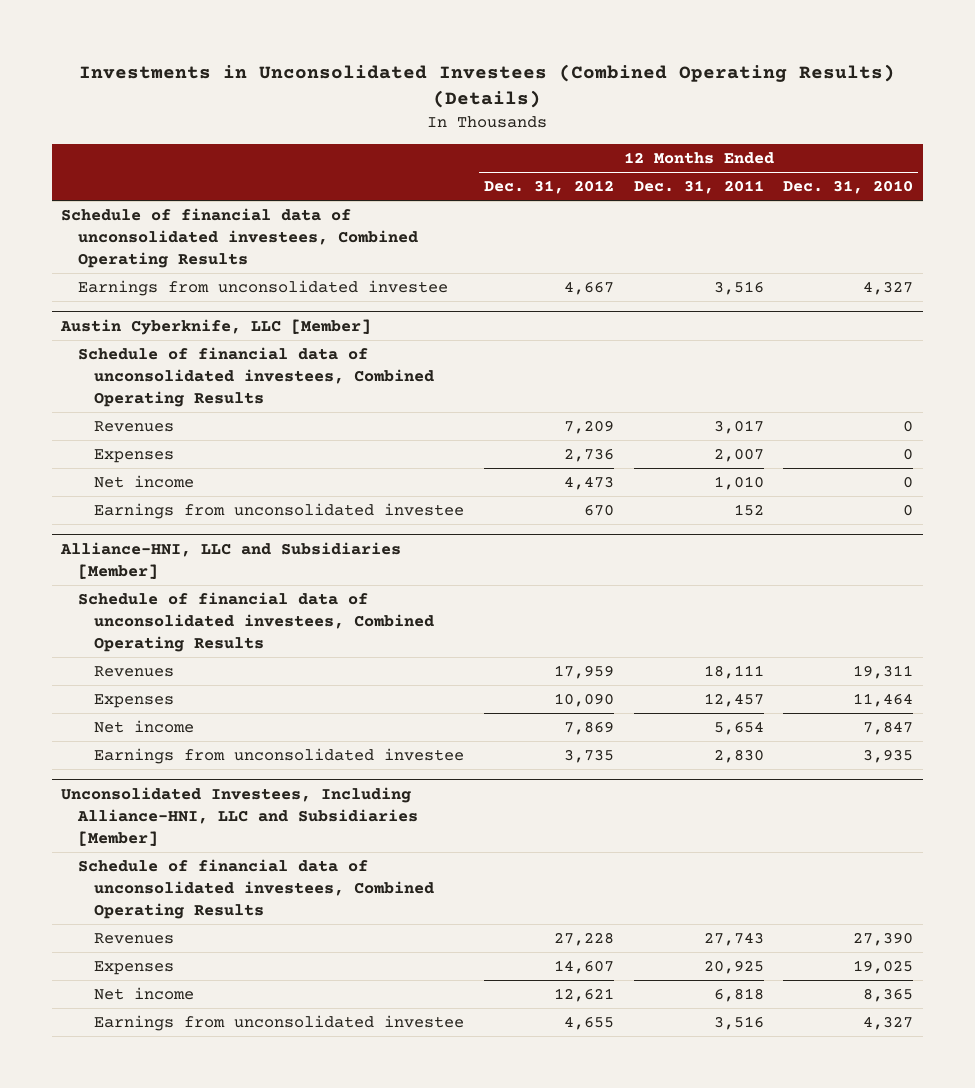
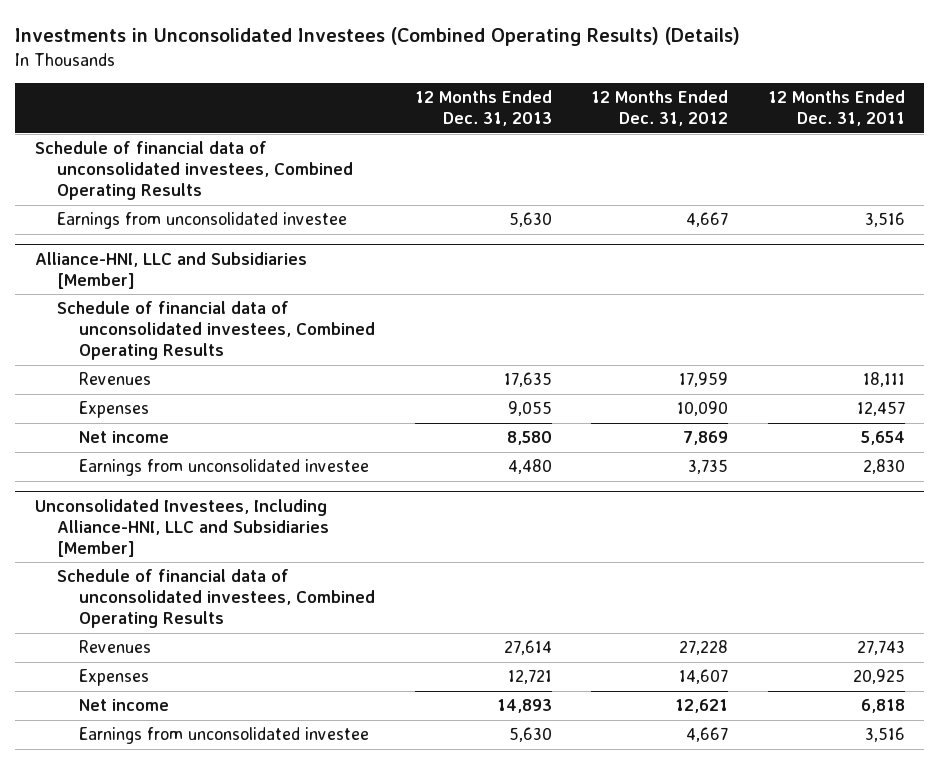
- | 12 Months Ended Dec. 31, 2012 | 12 Months Ended Dec. 31, 2011 | 12 Months Ended Dec. 31, 2010
+ | 12 Months Ended Dec. 31, 2013 | 12 Months Ended Dec. 31, 2012 | 12 Months Ended Dec. 31, 2011
- Austin Cyberknife, LLC [Member]
- Schedule of financial data of unconsolidated investees, Combined Operating Results
- Revenues | 7,209 | 3,017 | 0
- Expenses | 2,736 | 2,007 | 0
- Net income | 4,473 | 1,010 | 0
- Earnings from unconsolidated investee | 670 | 152 | 0
@ Unconsolidated Investees, Including Alliance-HNI, LLC and Subsidiaries [Member]
- Earnings from unconsolidated investee | 4,655 | 3,516 | 4,327
+ Earnings from unconsolidated investee | 5,630 | 4,667 | 3,516

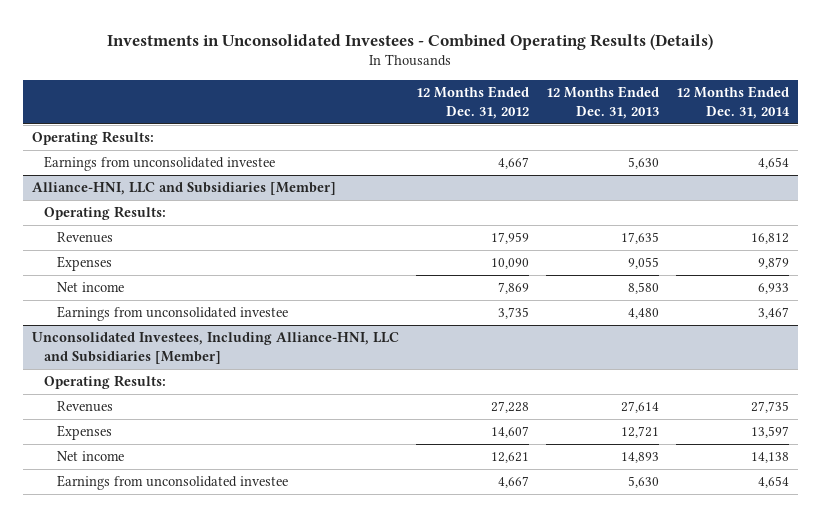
- Investments in Unconsolidated Investees (Combined Operating Results) (Details)
+ Investments in Unconsolidated Investees - Combined Operating Results (Details)
- | 12 Months Ended Dec. 31, 2013 | 12 Months Ended Dec. 31, 2012 | 12 Months Ended Dec. 31, 2011
+ | 12 Months Ended Dec. 31, 2012 | 12 Months Ended Dec. 31, 2013 | 12 Months Ended Dec. 31, 2014
- Schedule of financial data of unconsolidated investees, Combined Operating Results
+ Operating Results:
@ Alliance-HNI, LLC and Subsidiaries [Member]
- Schedule of financial data of unconsolidated investees, Combined Operating Results
+ Operating Results:
@ Unconsolidated Investees, Including Alliance-HNI, LLC and Subsidiaries [Member]
- Schedule of financial data of unconsolidated investees, Combined Operating Results
+ Operating Results:

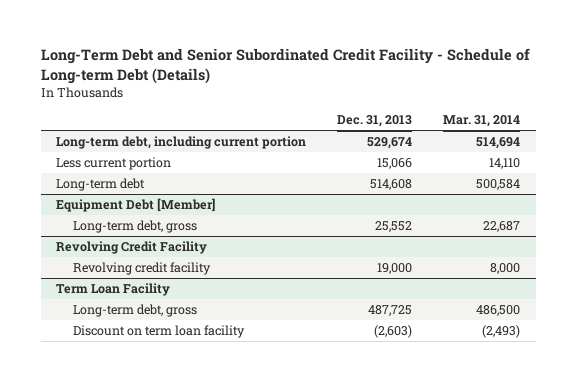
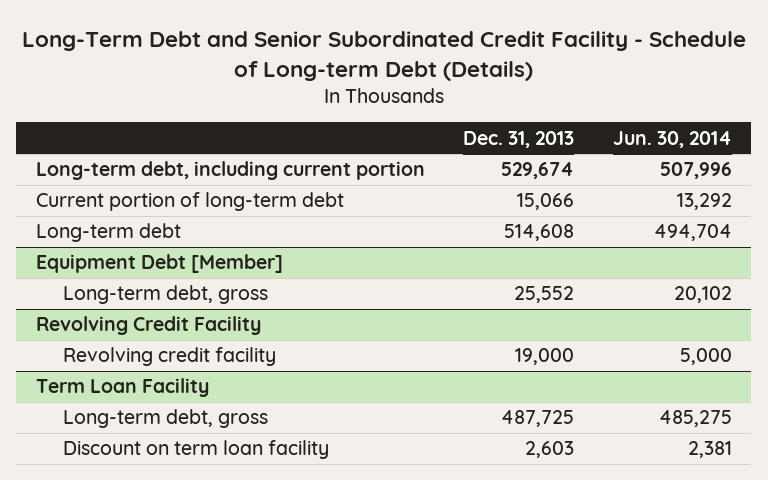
- | Dec. 31, 2013 | Mar. 31, 2014
+ | Dec. 31, 2013 | Jun. 30, 2014
- Less current portion | 15,066 | 14,110
+ Current portion of long-term debt | 15,066 | 13,292
@ Term Loan Facility
- Discount on term loan facility | (2,603) | (2,493)
+ Discount on term loan facility | 2,603 | 2,381

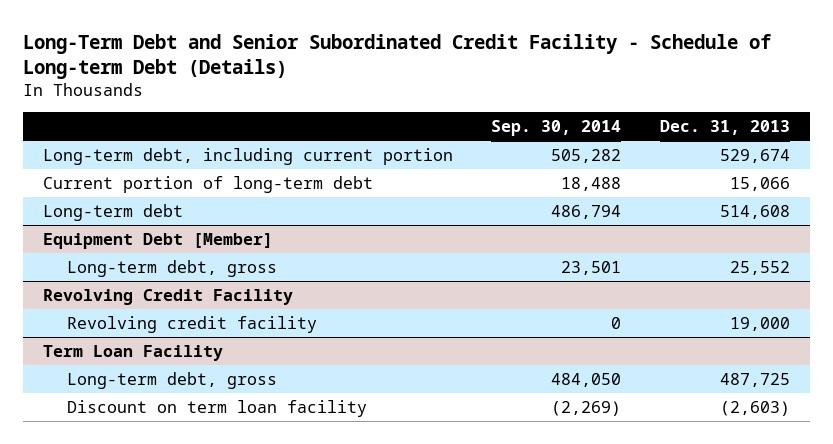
- | Dec. 31, 2013 | Jun. 30, 2014
+ | Sep. 30, 2014 | Dec. 31, 2013
@ Term Loan Facility
- Discount on term loan facility | 2,603 | 2,381
+ Discount on term loan facility | (2,269) | (2,603)

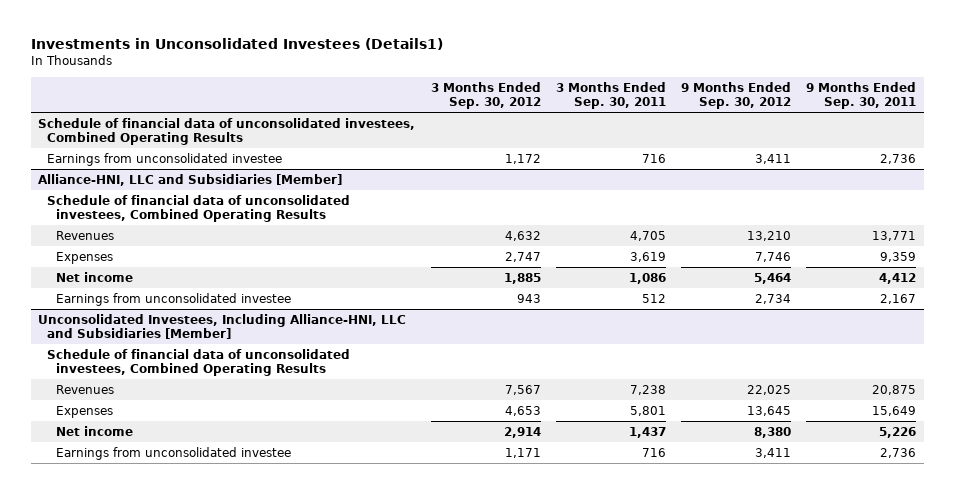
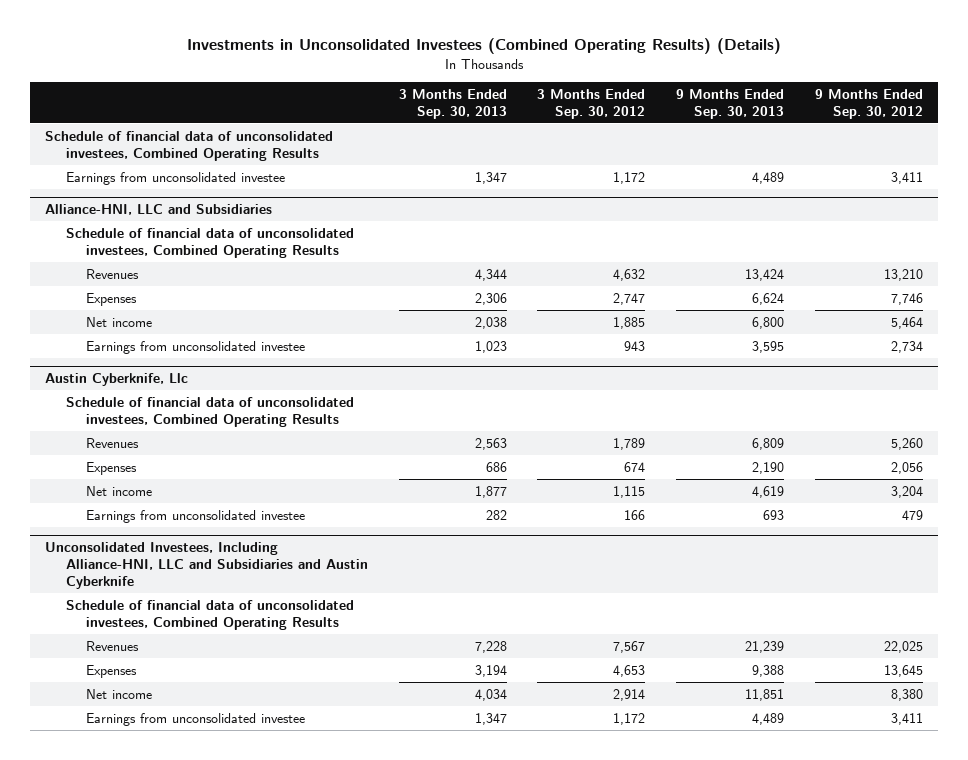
- Investments in Unconsolidated Investees (Details1)
+ Investments in Unconsolidated Investees (Combined Operating Results) (Details)
- | 3 Months Ended Sep. 30, 2012 | 3 Months Ended Sep. 30, 2011 | 9 Months Ended Sep. 30, 2012 | 9 Months Ended Sep. 30, 2011
+ | 3 Months Ended Sep. 30, 2013 | 3 Months Ended Sep. 30, 2012 | 9 Months Ended Sep. 30, 2013 | 9 Months Ended Sep. 30, 2012
- Alliance-HNI, LLC and Subsidiaries [Member]
+ Alliance-HNI, LLC and Subsidiaries
- Unconsolidated Investees, Including Alliance-HNI, LLC and Subsidiaries [Member]
+ Austin Cyberknife, Llc
+ Revenues | 2,563 | 1,789 | 6,809 | 5,260
+ Expenses | 686 | 674 | 2,190 | 2,056
+ Net income | 1,877 | 1,115 | 4,619 | 3,204
+ Earnings from unconsolidated investee | 282 | 166 | 693 | 479
+ Unconsolidated Investees, Including Alliance-HNI, LLC and Subsidiaries and Austin Cyberknife
+ Schedule of financial data of unconsolidated investees, Combined Operating Results
- Earnings from unconsolidated investee | 1,171 | 716 | 3,411 | 2,736
+ Earnings from unconsolidated investee | 1,347 | 1,172 | 4,489 | 3,411

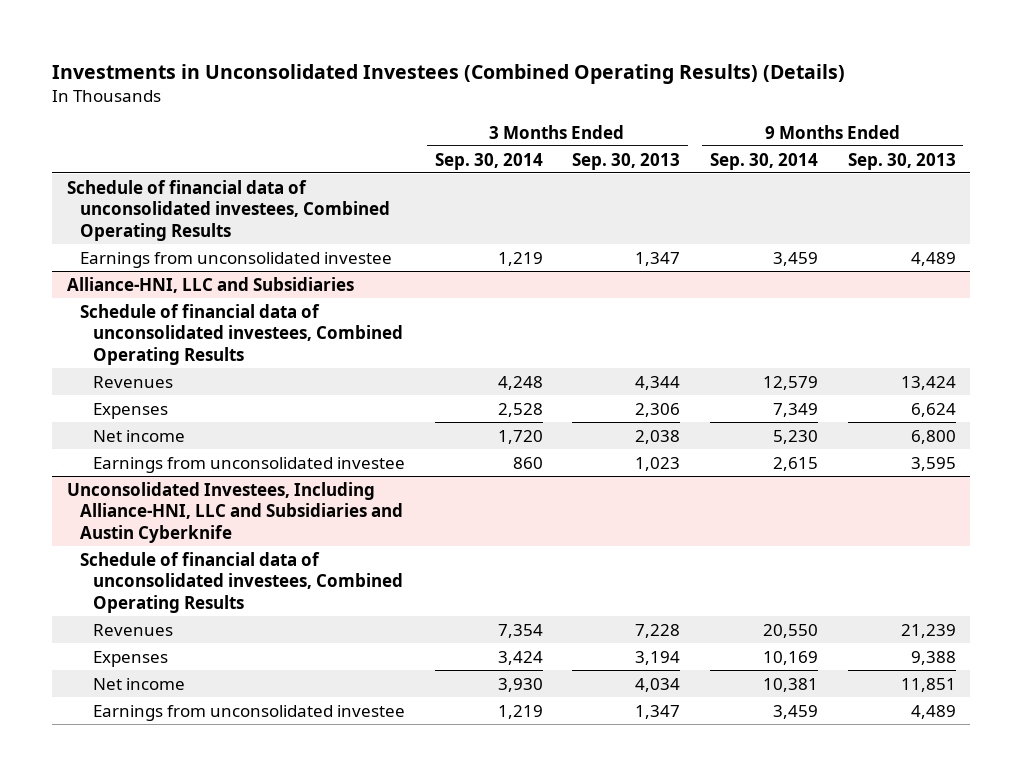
- | 3 Months Ended Sep. 30, 2013 | 3 Months Ended Sep. 30, 2012 | 9 Months Ended Sep. 30, 2013 | 9 Months Ended Sep. 30, 2012
+ | 3 Months Ended Sep. 30, 2014 | 3 Months Ended Sep. 30, 2013 | 9 Months Ended Sep. 30, 2014 | 9 Months Ended Sep. 30, 2013
- Austin Cyberknife, Llc
- Schedule of financial data of unconsolidated investees, Combined Operating Results
- Revenues | 2,563 | 1,789 | 6,809 | 5,260
- Expenses | 686 | 674 | 2,190 | 2,056
- Net income | 1,877 | 1,115 | 4,619 | 3,204
- Earnings from unconsolidated investee | 282 | 166 | 693 | 479

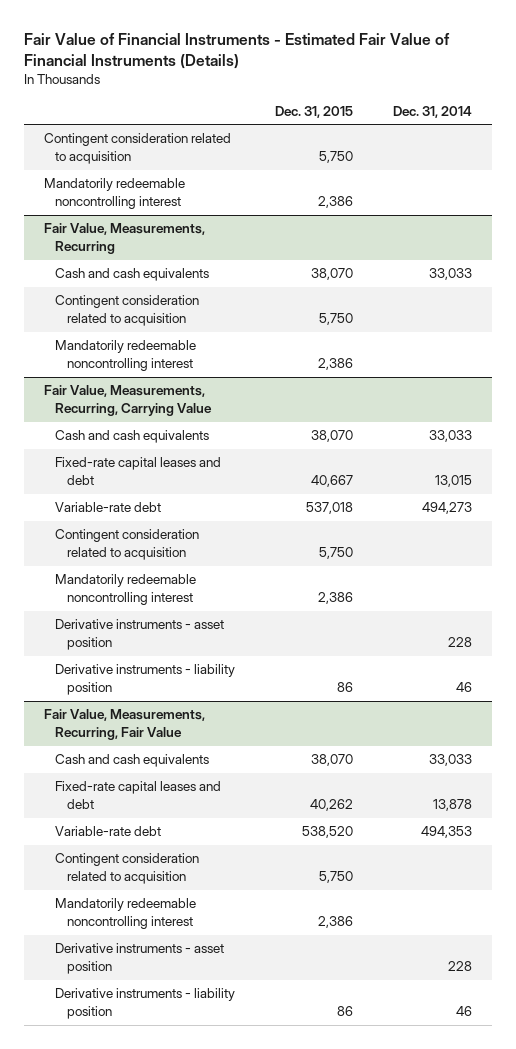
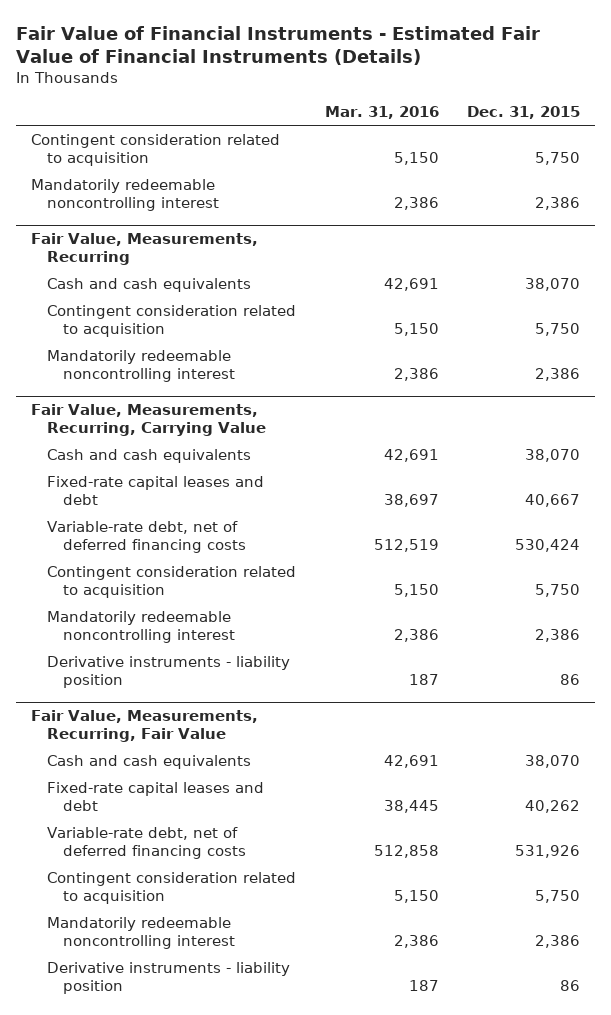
- | Dec. 31, 2015 | Dec. 31, 2014
+ | Mar. 31, 2016 | Dec. 31, 2015
@ Fair Value, Measurements, Recurring, Carrying Value
- Variable-rate debt | 537,018 | 494,273
+ Variable-rate debt, net of deferred financing costs | 512,519 | 530,424
- Derivative instruments - asset position | | 228
@ Fair Value, Measurements, Recurring, Fair Value
- Variable-rate debt | 538,520 | 494,353
+ Variable-rate debt, net of deferred financing costs | 512,858 | 531,926
- Derivative instruments - asset position | | 228

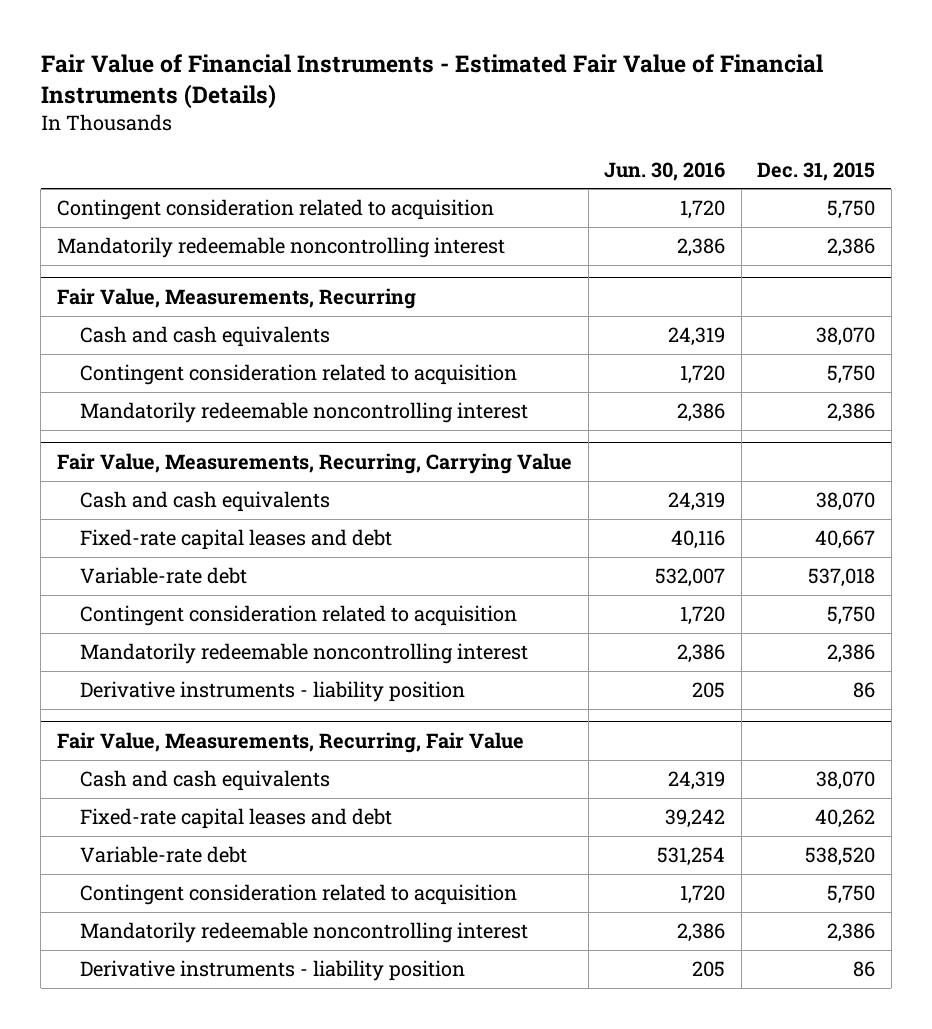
- | Mar. 31, 2016 | Dec. 31, 2015
+ | Jun. 30, 2016 | Dec. 31, 2015
@ Fair Value, Measurements, Recurring, Carrying Value
- Variable-rate debt, net of deferred financing costs | 512,519 | 530,424
+ Variable-rate debt | 532,007 | 537,018
@ Fair Value, Measurements, Recurring, Fair Value
- Variable-rate debt, net of deferred financing costs | 512,858 | 531,926
+ Variable-rate debt | 531,254 | 538,520

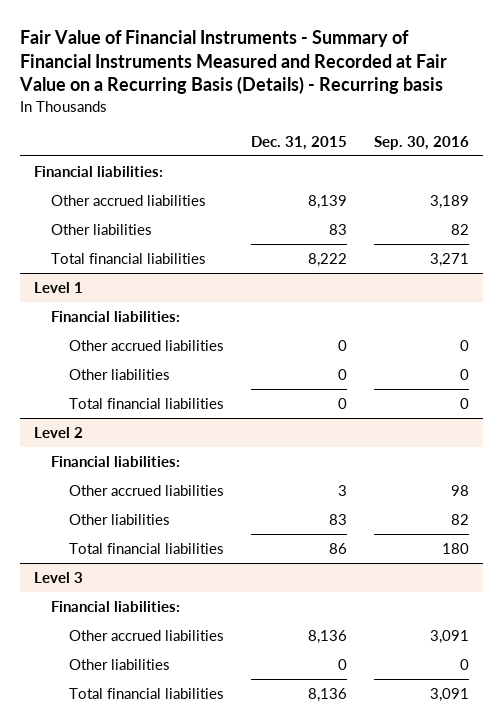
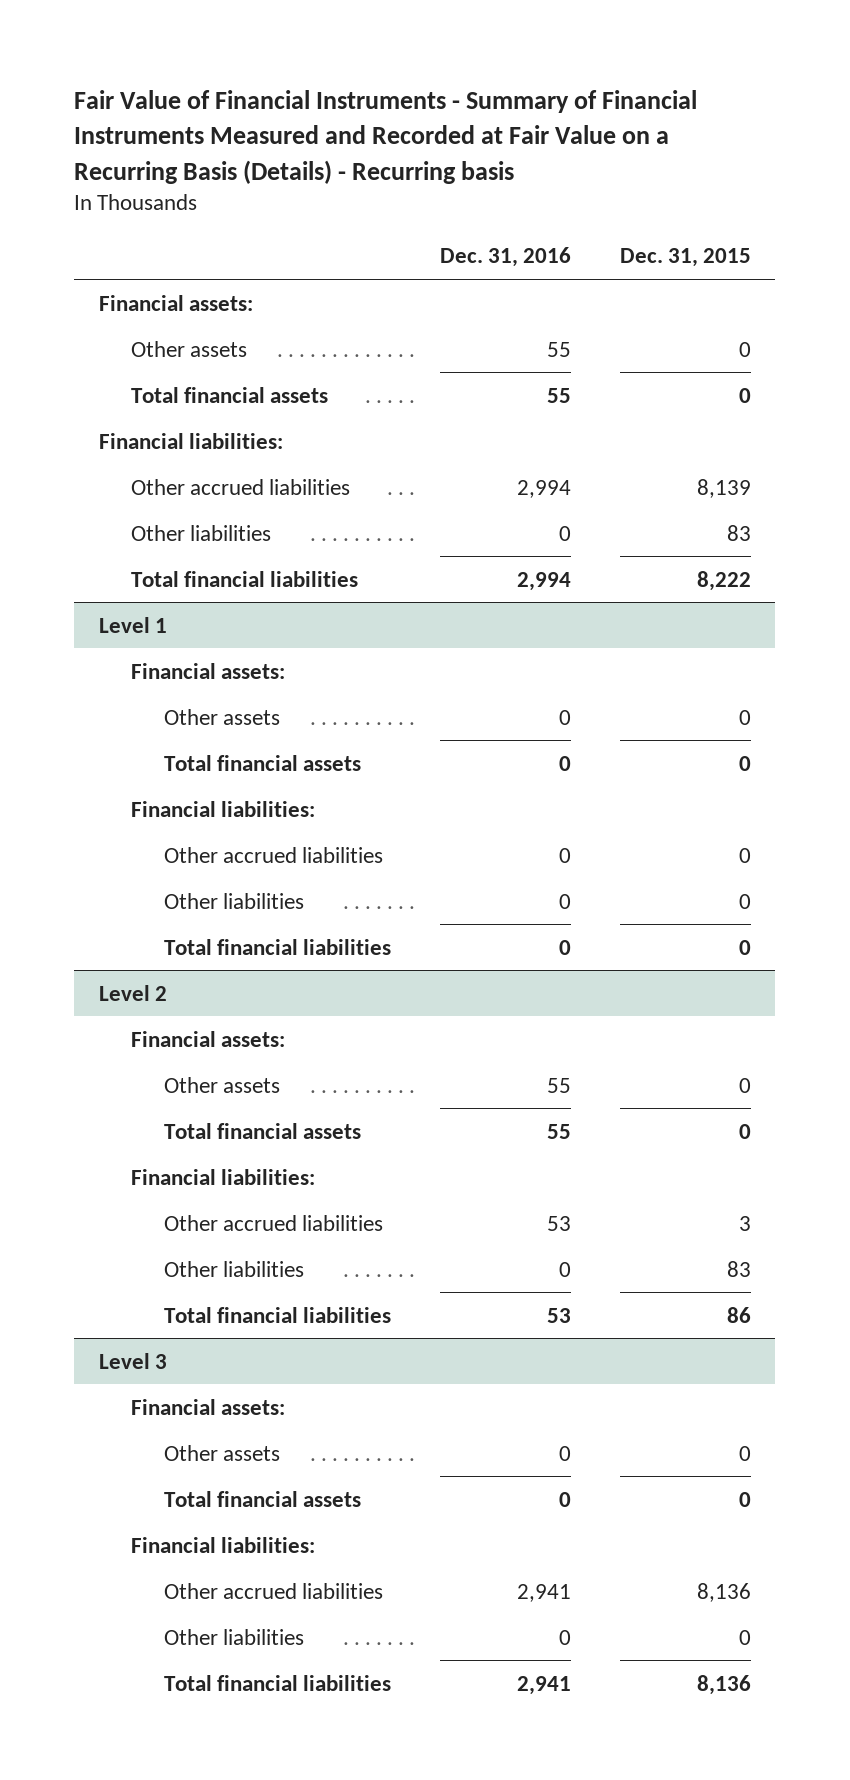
- | Dec. 31, 2015 | Sep. 30, 2016
+ | Dec. 31, 2016 | Dec. 31, 2015
+ Financial assets:
+ Other assets | 55 | 0
+ Total financial assets | 55 | 0
@ Level 1
+ Financial assets:
+ Other assets | 0 | 0
+ Total financial assets | 0 | 0
@ Level 2
+ Financial assets:
+ Other assets | 55 | 0
+ Total financial assets | 55 | 0
@ Level 3
+ Financial assets:
+ Other assets | 0 | 0
+ Total financial assets | 0 | 0

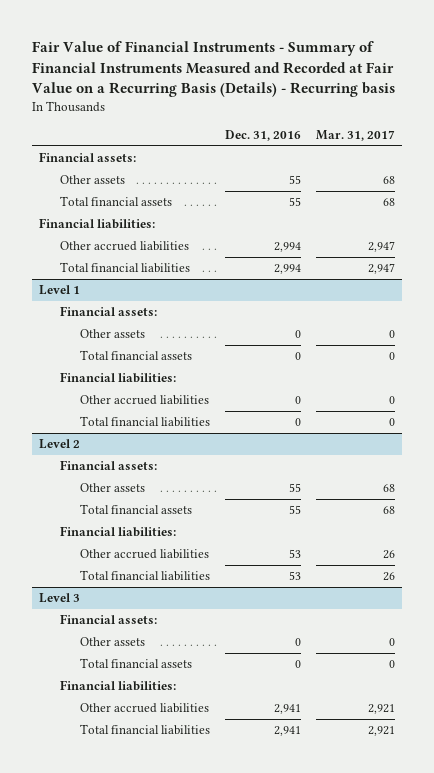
- | Dec. 31, 2016 | Dec. 31, 2015
+ | Dec. 31, 2016 | Mar. 31, 2017
- Other liabilities | 0 | 83
@ Level 1
- Other liabilities | 0 | 0
@ Level 2
- Other liabilities | 0 | 83
@ Level 3
- Other liabilities | 0 | 0

